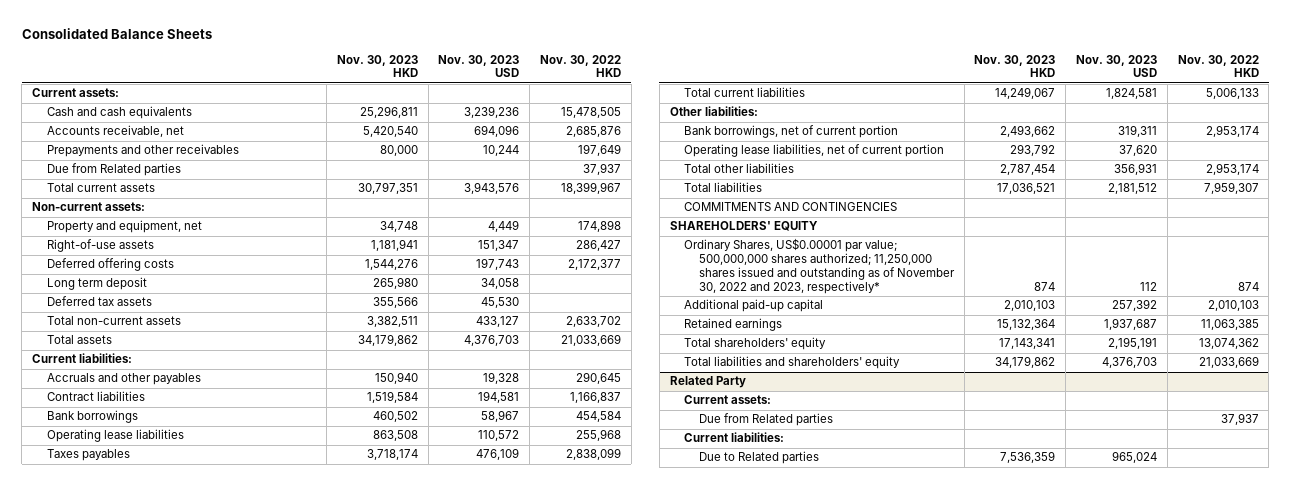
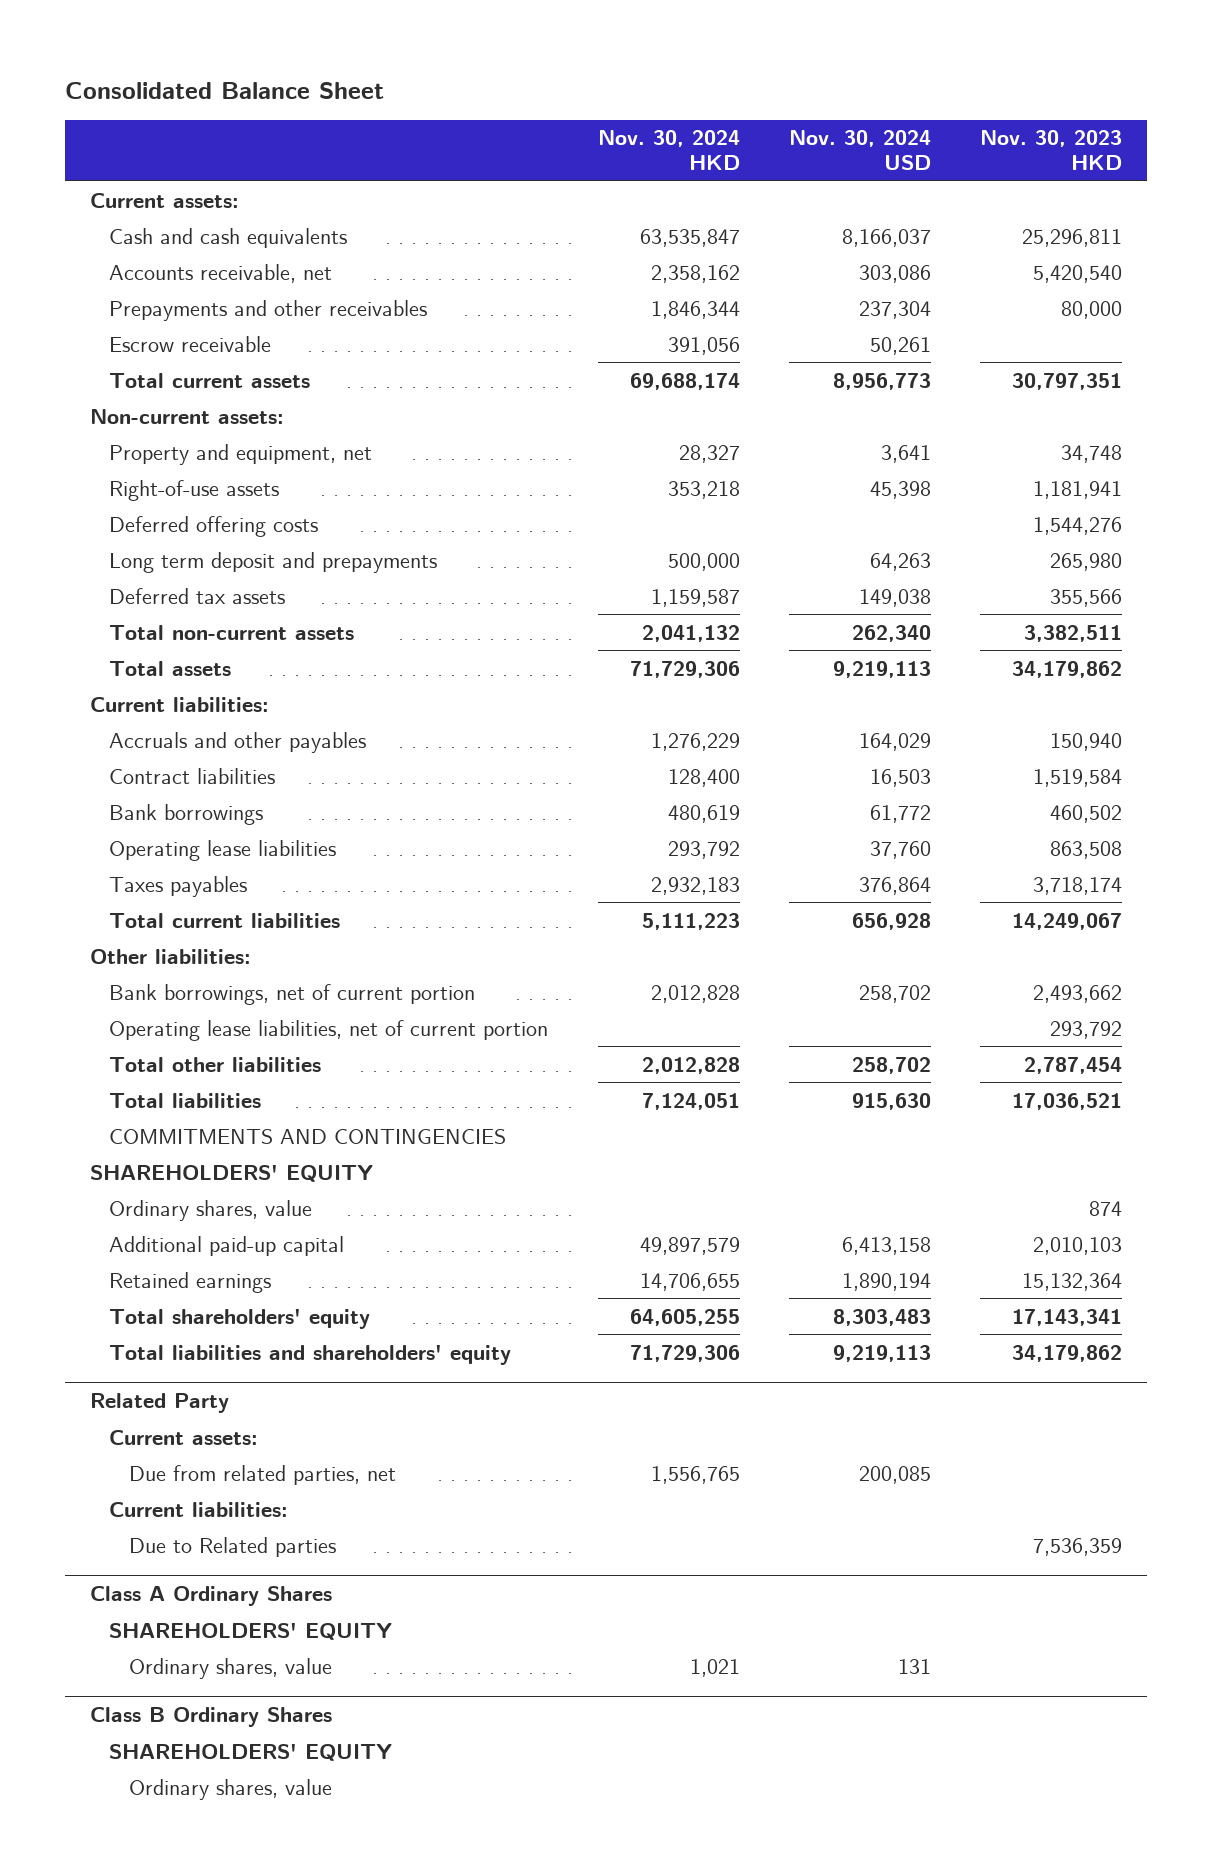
- Consolidated Balance Sheets
+ Consolidated Balance Sheet
- | Nov. 30, 2023 HKD | Nov. 30, 2023 USD | Nov. 30, 2022 HKD
+ | Nov. 30, 2024 HKD | Nov. 30, 2024 USD | Nov. 30, 2023 HKD
- Due from Related parties | | | 37,937
+ Escrow receivable | 391,056 | 50,261 |
- Long term deposit | 265,980 | 34,058 |
+ Long term deposit and prepayments | 500,000 | 64,263 | 265,980
- Ordinary Shares, US$0.00001 par value; 500,000,000 shares authorized; 11,250,000 shares issued and outstanding as of November 30, 2022 and 2023, respectively* | 874 | 112 | 874
+ Ordinary shares, value | | | 874
@ Related Party
- Due from Related parties | | | 37,937
+ Due from related parties, net | 1,556,765 | 200,085 |
+ Class A Ordinary Shares
+ SHAREHOLDERS' EQUITY
+ Ordinary shares, value | 1,021 | 131 |
+ Class B Ordinary Shares
+ SHAREHOLDERS' EQUITY
+ Ordinary shares, value

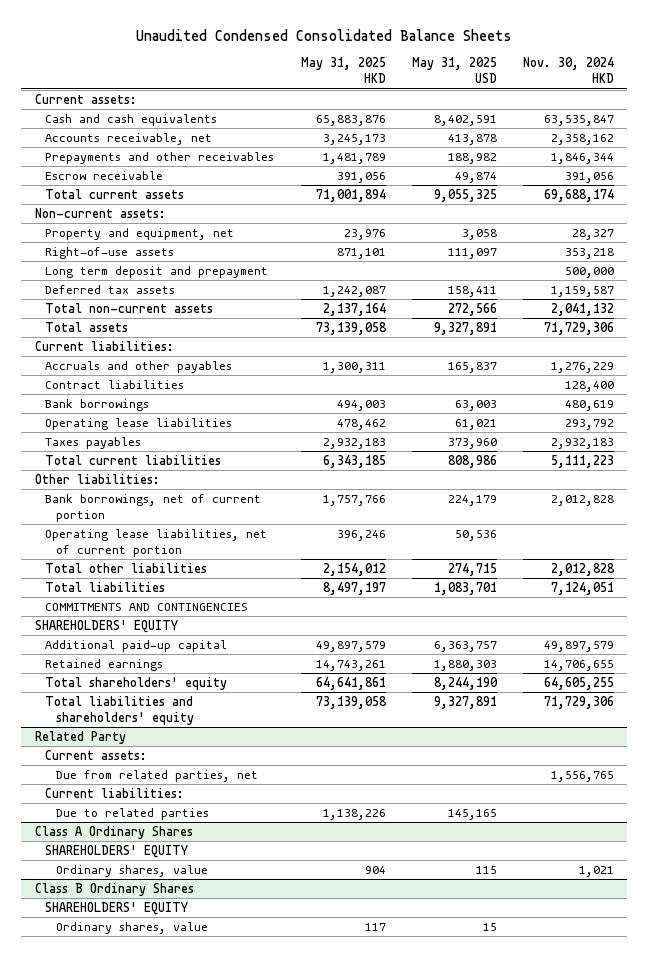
- Consolidated Balance Sheet
+ Unaudited Condensed Consolidated Balance Sheets
- | Nov. 30, 2024 HKD | Nov. 30, 2024 USD | Nov. 30, 2023 HKD
+ | May 31, 2025 HKD | May 31, 2025 USD | Nov. 30, 2024 HKD
- Deferred offering costs | | | 1,544,276
- Long term deposit and prepayments | 500,000 | 64,263 | 265,980
+ Long term deposit and prepayment | | | 500,000
- Ordinary shares, value | | | 874
@ Related Party
- Due to Related parties | | | 7,536,359
+ Due to related parties | 1,138,226 | 145,165 |

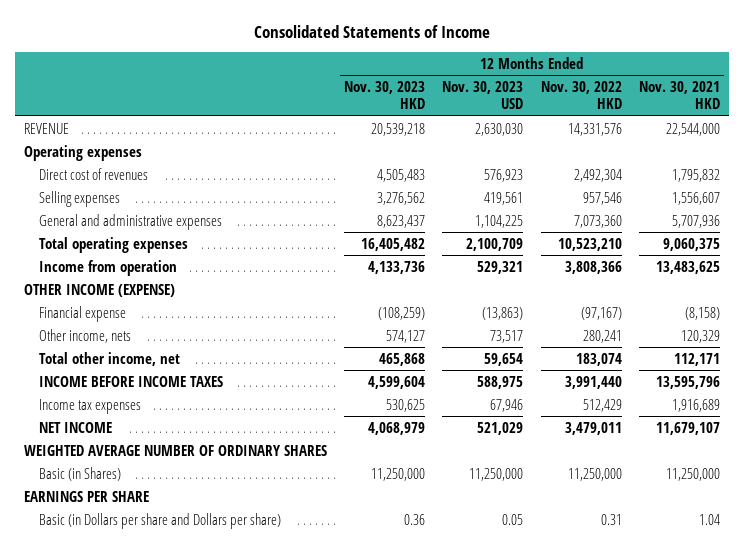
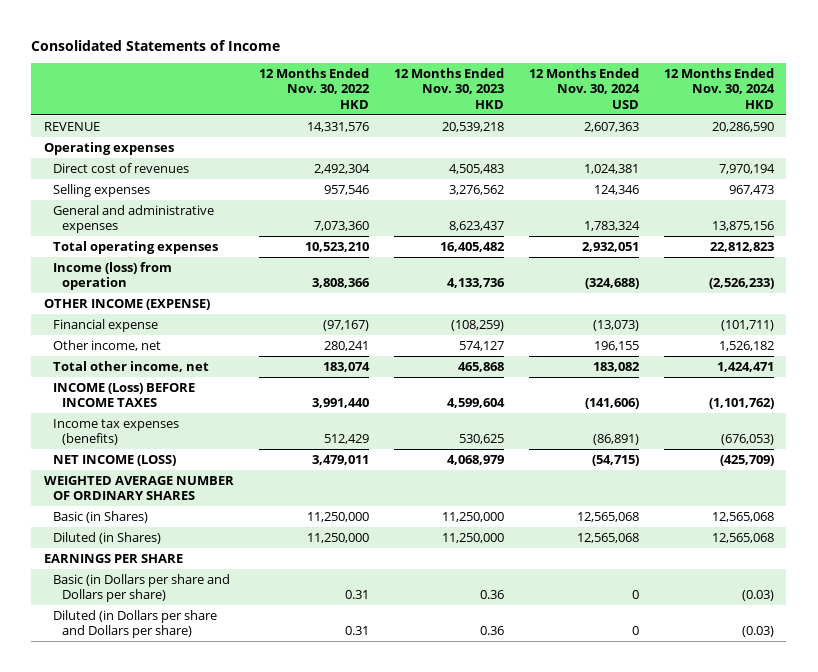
- | 12 Months Ended Nov. 30, 2023 HKD | 12 Months Ended Nov. 30, 2023 USD | 12 Months Ended Nov. 30, 2022 HKD | 12 Months Ended Nov. 30, 2021 HKD
+ | 12 Months Ended Nov. 30, 2022 HKD | 12 Months Ended Nov. 30, 2023 HKD | 12 Months Ended Nov. 30, 2024 USD | 12 Months Ended Nov. 30, 2024 HKD
- Income from operation | 4,133,736 | 529,321 | 3,808,366 | 13,483,625
+ Income (loss) from operation | 3,808,366 | 4,133,736 | (324,688) | (2,526,233)
- Other income, nets | 574,127 | 73,517 | 280,241 | 120,329
+ Other income, net | 280,241 | 574,127 | 196,155 | 1,526,182
- INCOME BEFORE INCOME TAXES | 4,599,604 | 588,975 | 3,991,440 | 13,595,796
- Income tax expenses | 530,625 | 67,946 | 512,429 | 1,916,689
- NET INCOME | 4,068,979 | 521,029 | 3,479,011 | 11,679,107
+ INCOME (Loss) BEFORE INCOME TAXES | 3,991,440 | 4,599,604 | (141,606) | (1,101,762)
+ Income tax expenses (benefits) | 512,429 | 530,625 | (86,891) | (676,053)
+ NET INCOME (LOSS) | 3,479,011 | 4,068,979 | (54,715) | (425,709)
+ Diluted (in Shares) | 11,250,000 | 11,250,000 | 12,565,068 | 12,565,068
+ Diluted (in Dollars per share and Dollars per share) | 0.31 | 0.36 | 0 | (0.03)

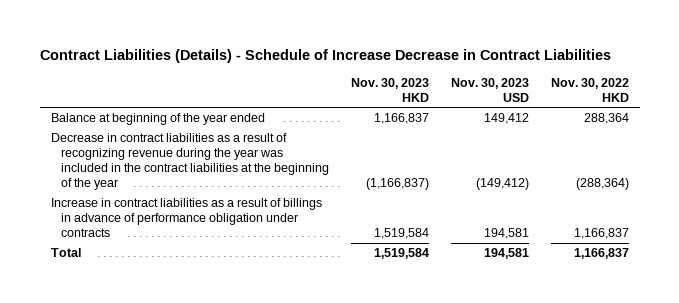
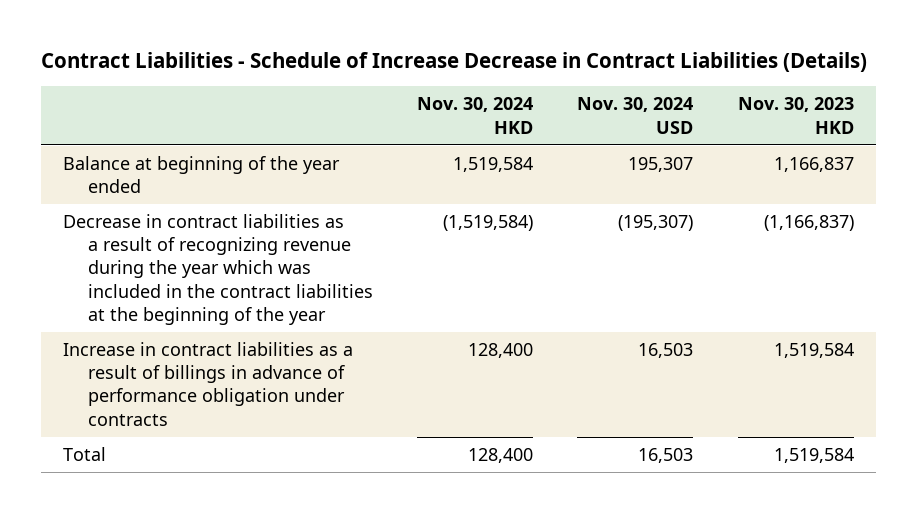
- Contract Liabilities (Details) - Schedule of Increase Decrease in Contract Liabilities
+ Contract Liabilities - Schedule of Increase Decrease in Contract Liabilities (Details)
- | Nov. 30, 2023 HKD | Nov. 30, 2023 USD | Nov. 30, 2022 HKD
+ | Nov. 30, 2024 HKD | Nov. 30, 2024 USD | Nov. 30, 2023 HKD
- Decrease in contract liabilities as a result of recognizing revenue during the year was included in the contract liabilities at the beginning of the year | (1,166,837) | (149,412) | (288,364)
+ Decrease in contract liabilities as a result of recognizing revenue during the year which was included in the contract liabilities at the beginning of the year | (1,519,584) | (195,307) | (1,166,837)

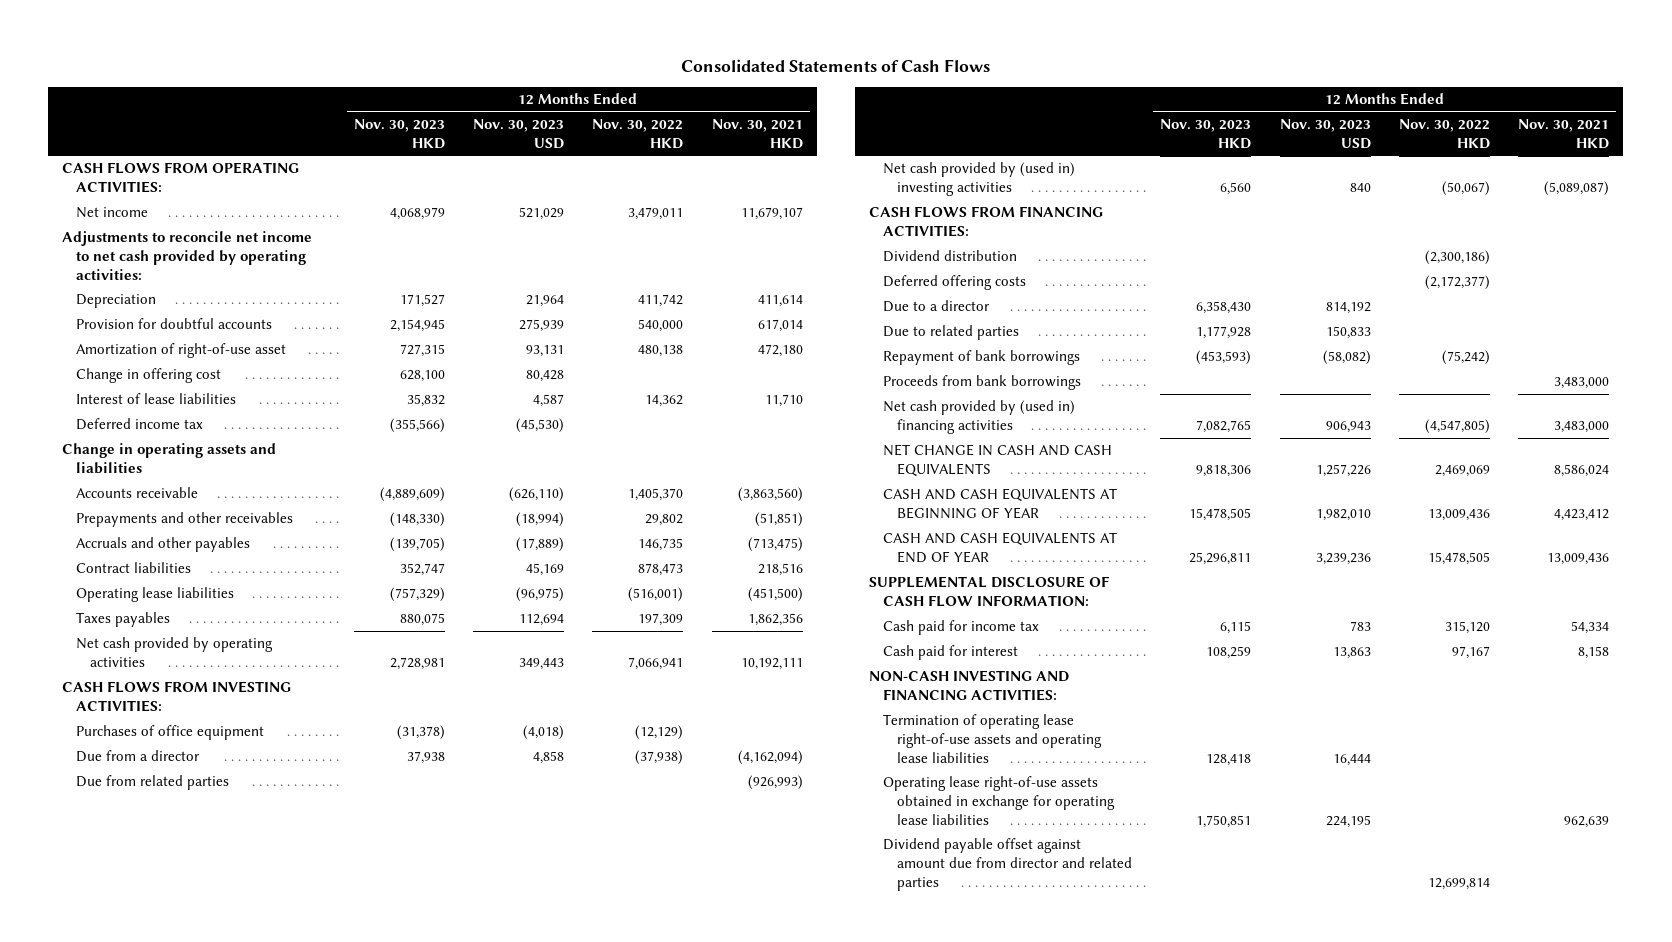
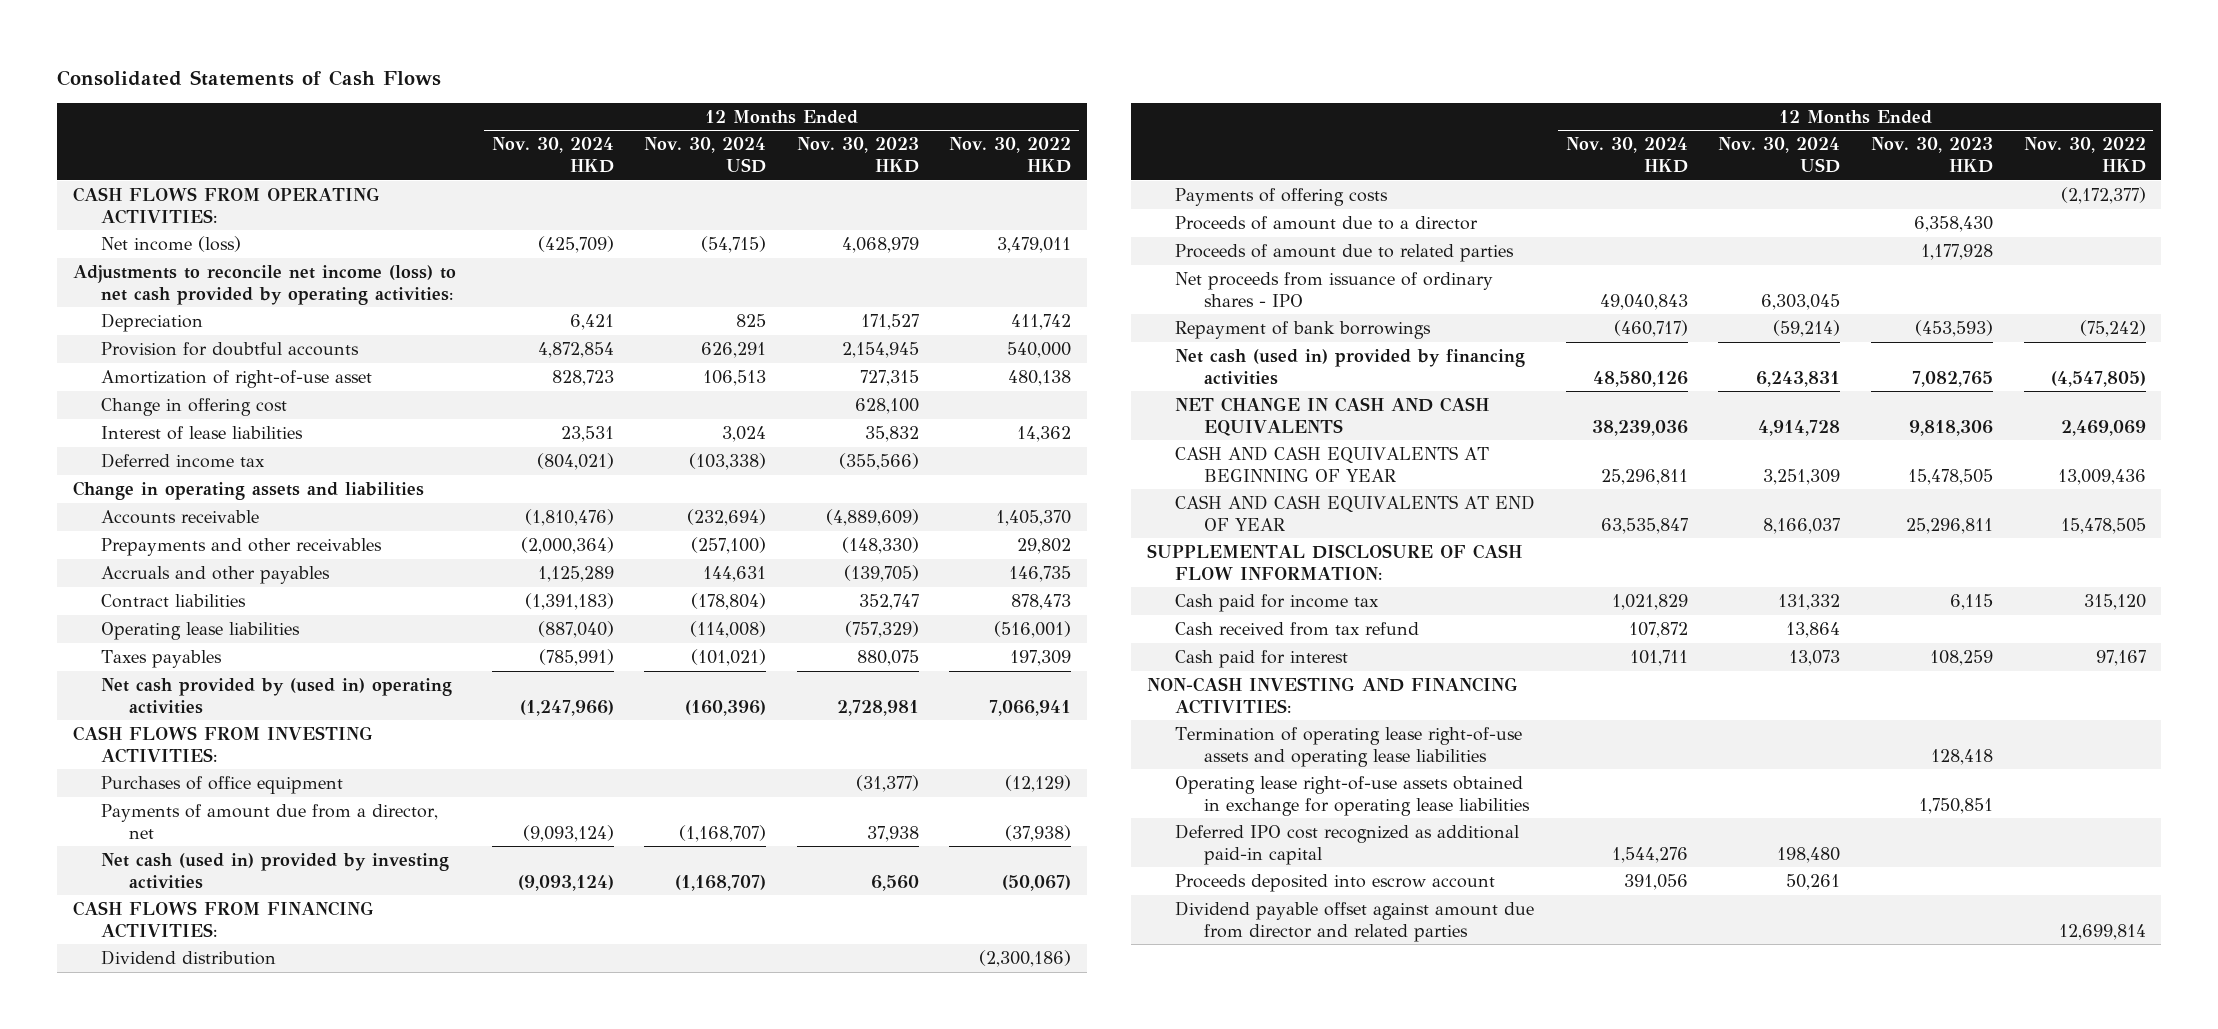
- | 12 Months Ended Nov. 30, 2023 HKD | 12 Months Ended Nov. 30, 2023 USD | 12 Months Ended Nov. 30, 2022 HKD | 12 Months Ended Nov. 30, 2021 HKD
+ | 12 Months Ended Nov. 30, 2024 HKD | 12 Months Ended Nov. 30, 2024 USD | 12 Months Ended Nov. 30, 2023 HKD | 12 Months Ended Nov. 30, 2022 HKD
- Net income | 4,068,979 | 521,029 | 3,479,011 | 11,679,107
- Adjustments to reconcile net income to net cash provided by operating activities:
+ Net income (loss) | (425,709) | (54,715) | 4,068,979 | 3,479,011
+ Adjustments to reconcile net income (loss) to net cash provided by operating activities:
- Net cash provided by operating activities | 2,728,981 | 349,443 | 7,066,941 | 10,192,111
+ Net cash provided by (used in) operating activities | (1,247,966) | (160,396) | 2,728,981 | 7,066,941
- Purchases of office equipment | (31,378) | (4,018) | (12,129) |
- Due from a director | 37,938 | 4,858 | (37,938) | (4,162,094)
- Due from related parties | | | | (926,993)
- Net cash provided by (used in) investing activities | 6,560 | 840 | (50,067) | (5,089,087)
+ Purchases of office equipment | | | (31,377) | (12,129)
+ Payments of amount due from a director, net | (9,093,124) | (1,168,707) | 37,938 | (37,938)
+ Net cash (used in) provided by investing activities | (9,093,124) | (1,168,707) | 6,560 | (50,067)
- Deferred offering costs | | | (2,172,377) |
- Due to a director | 6,358,430 | 814,192 | |
- Due to related parties | 1,177,928 | 150,833 | |
+ Payments of offering costs | | | | (2,172,377)
+ Proceeds of amount due to a director | | | 6,358,430 |
+ Proceeds of amount due to related parties | | | 1,177,928 |
+ Net proceeds from issuance of ordinary shares - IPO | 49,040,843 | 6,303,045 | |
- Proceeds from bank borrowings | | | | 3,483,000
- Net cash provided by (used in) financing activities | 7,082,765 | 906,943 | (4,547,805) | 3,483,000
+ Net cash (used in) provided by financing activities | 48,580,126 | 6,243,831 | 7,082,765 | (4,547,805)
+ Cash received from tax refund | 107,872 | 13,864 | |
+ Deferred IPO cost recognized as additional paid-in capital | 1,544,276 | 198,480 | |
+ Proceeds deposited into escrow account | 391,056 | 50,261 | |

